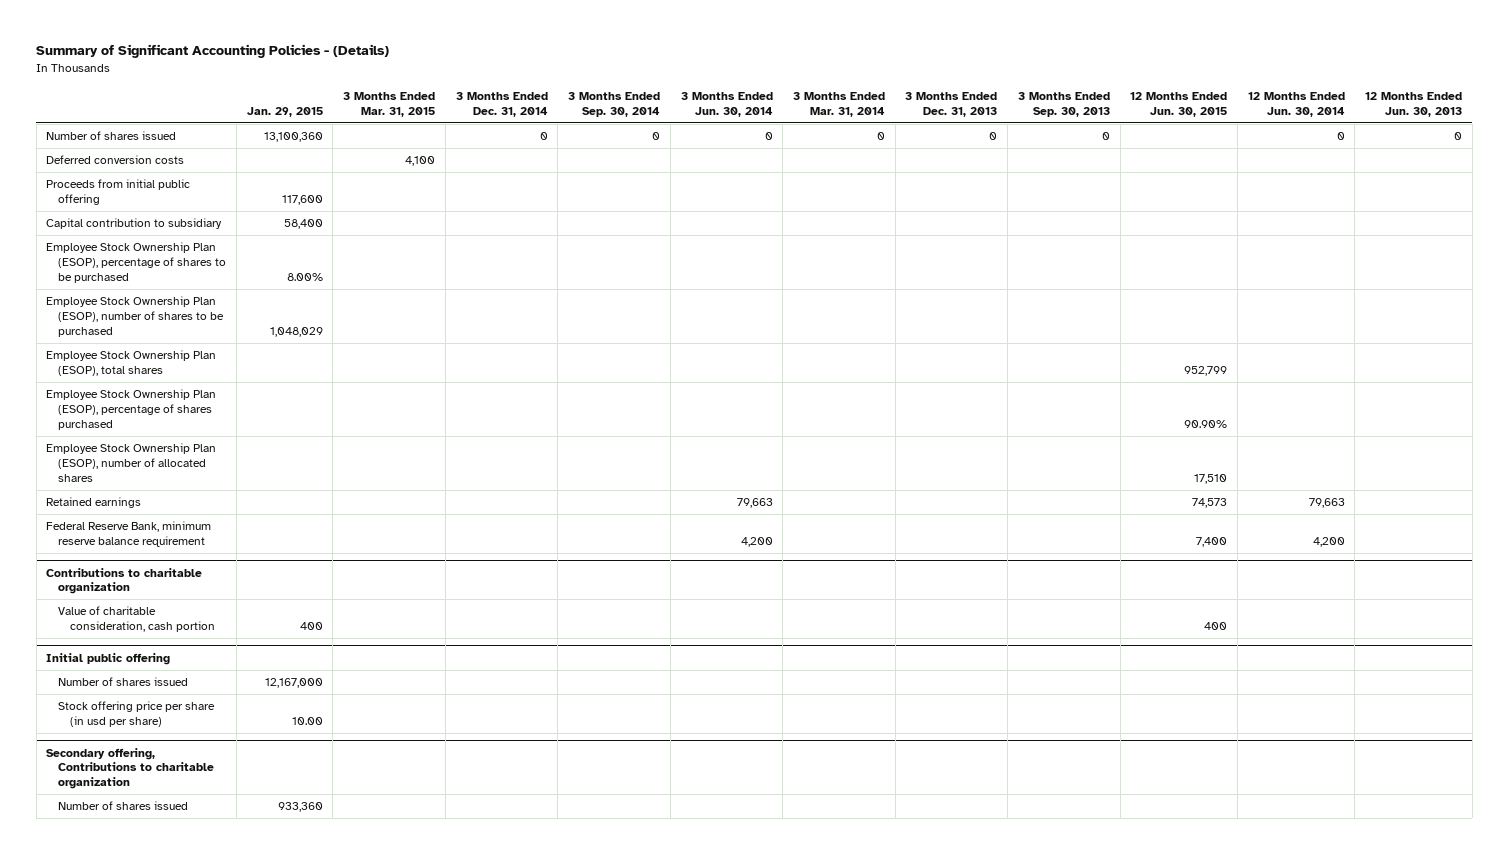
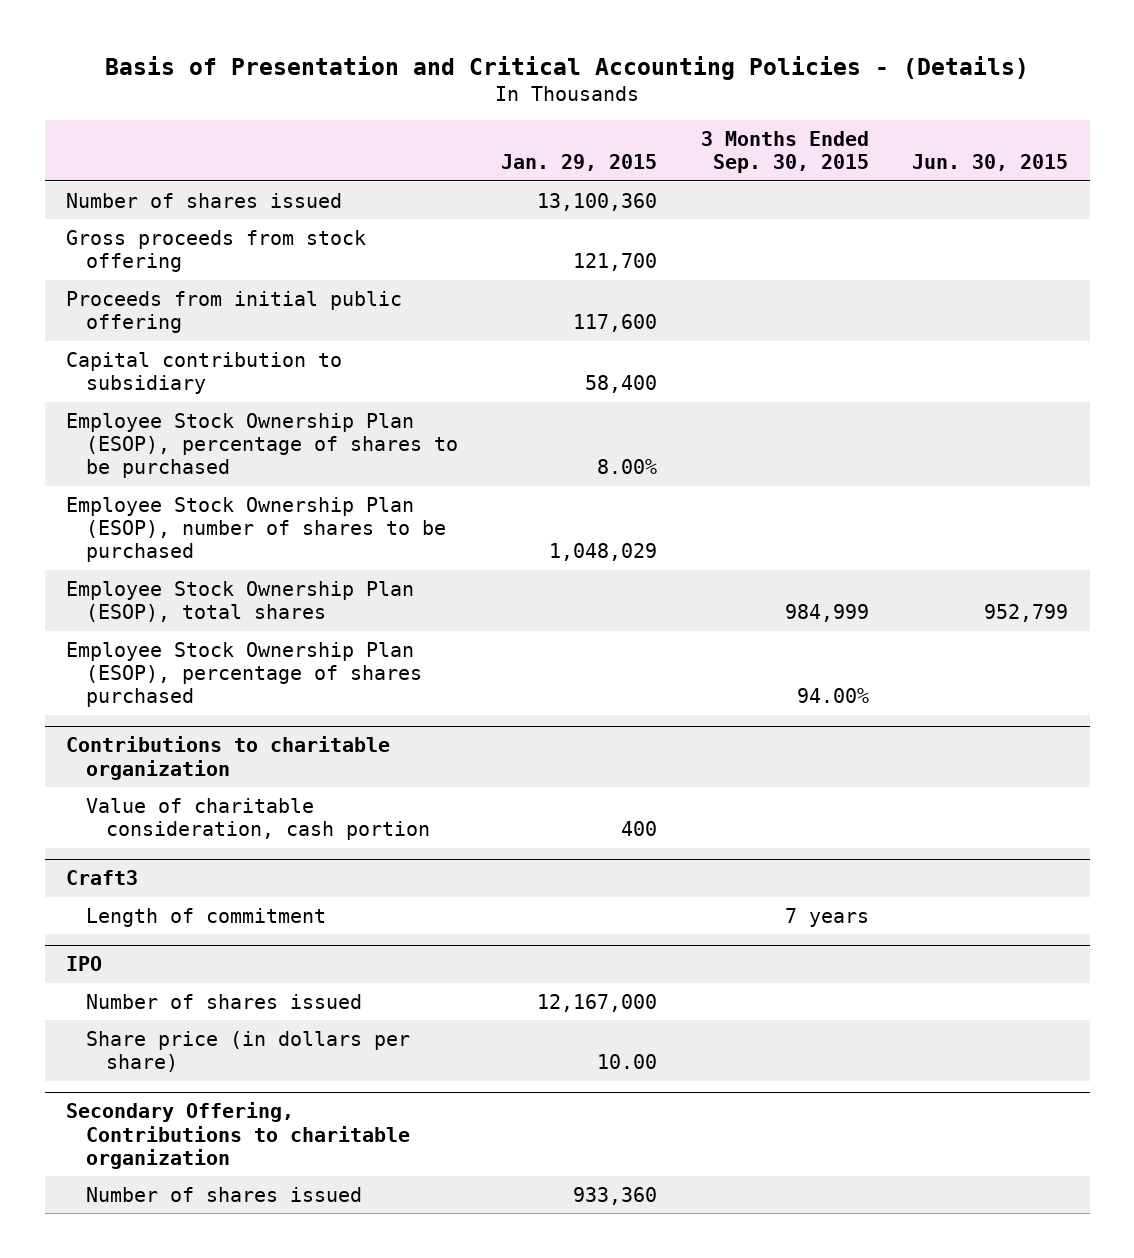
- Summary of Significant Accounting Policies - (Details)
+ Basis of Presentation and Critical Accounting Policies - (Details)
- | Jan. 29, 2015 | 3 Months Ended Mar. 31, 2015 | 3 Months Ended Dec. 31, 2014 | 3 Months Ended Sep. 30, 2014 | 3 Months Ended Jun. 30, 2014 | 3 Months Ended Mar. 31, 2014 | 3 Months Ended Dec. 31, 2013 | 3 Months Ended Sep. 30, 2013 | 12 Months Ended Jun. 30, 2015 | 12 Months Ended Jun. 30, 2014 | 12 Months Ended Jun. 30, 2013
+ | Jan. 29, 2015 | 3 Months Ended Sep. 30, 2015 | Jun. 30, 2015
- Deferred conversion costs | | 4,100 | | | | | | | | |
+ Gross proceeds from stock offering | 121,700 | |
- Employee Stock Ownership Plan (ESOP), number of allocated shares | | | | | | | | | 17,510 | |
- Retained earnings | | | | | 79,663 | | | | 74,573 | 79,663 |
- Federal Reserve Bank, minimum reserve balance requirement | | | | | 4,200 | | | | 7,400 | 4,200 |
- Initial public offering
+ Craft3
+ Length of commitment | | 7 years |
+ IPO
- Stock offering price per share (in usd per share) | 10.00 | | | | | | | | | |
- Secondary offering, Contributions to charitable organization
+ Share price (in dollars per share) | 10.00 | |
+ Secondary Offering, Contributions to charitable organization

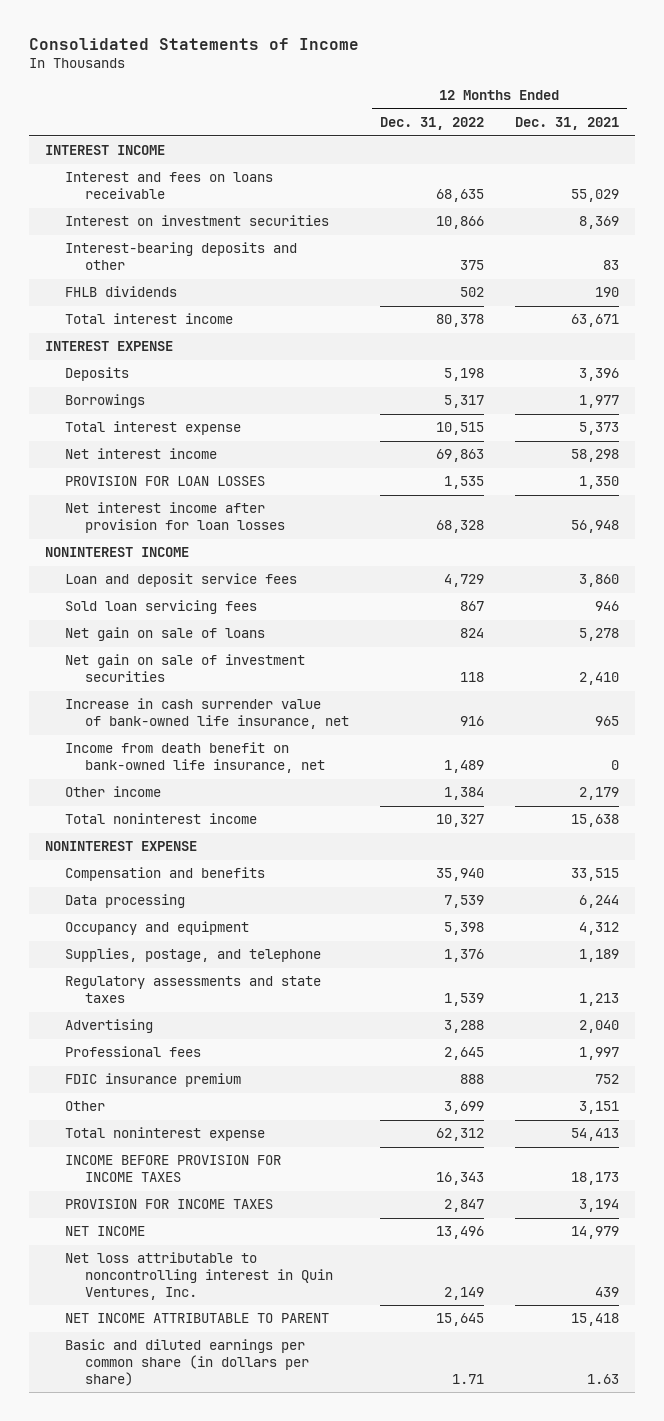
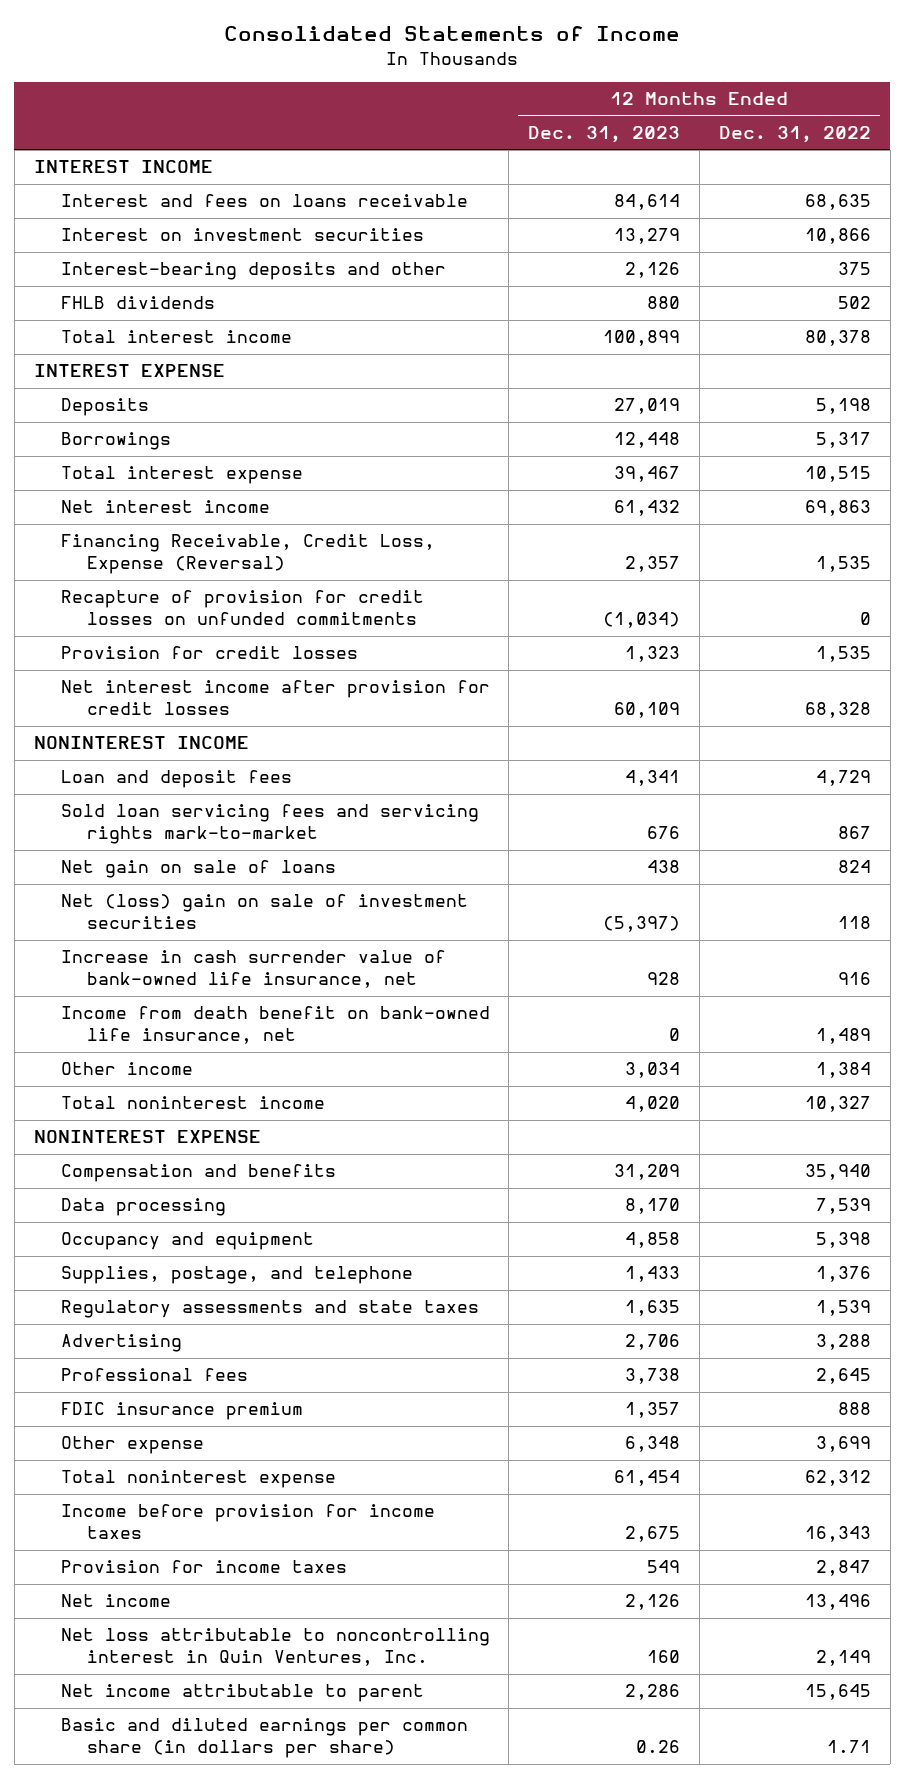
- | 12 Months Ended Dec. 31, 2022 | 12 Months Ended Dec. 31, 2021
+ | 12 Months Ended Dec. 31, 2023 | 12 Months Ended Dec. 31, 2022
- PROVISION FOR LOAN LOSSES | 1,535 | 1,350
- Net interest income after provision for loan losses | 68,328 | 56,948
+ Financing Receivable, Credit Loss, Expense (Reversal) | 2,357 | 1,535
+ Recapture of provision for credit losses on unfunded commitments | (1,034) | 0
+ Provision for credit losses | 1,323 | 1,535
+ Net interest income after provision for credit losses | 60,109 | 68,328
- Loan and deposit service fees | 4,729 | 3,860
- Sold loan servicing fees | 867 | 946
+ Loan and deposit fees | 4,341 | 4,729
+ Sold loan servicing fees and servicing rights mark-to-market | 676 | 867
- Net gain on sale of investment securities | 118 | 2,410
+ Net (loss) gain on sale of investment securities | (5,397) | 118
- Other | 3,699 | 3,151
+ Other expense | 6,348 | 3,699
- INCOME BEFORE PROVISION FOR INCOME TAXES | 16,343 | 18,173
- PROVISION FOR INCOME TAXES | 2,847 | 3,194
- NET INCOME | 13,496 | 14,979
+ Income before provision for income taxes | 2,675 | 16,343
+ Provision for income taxes | 549 | 2,847
+ Net income | 2,126 | 13,496
- NET INCOME ATTRIBUTABLE TO PARENT | 15,645 | 15,418
+ Net income attributable to parent | 2,286 | 15,645

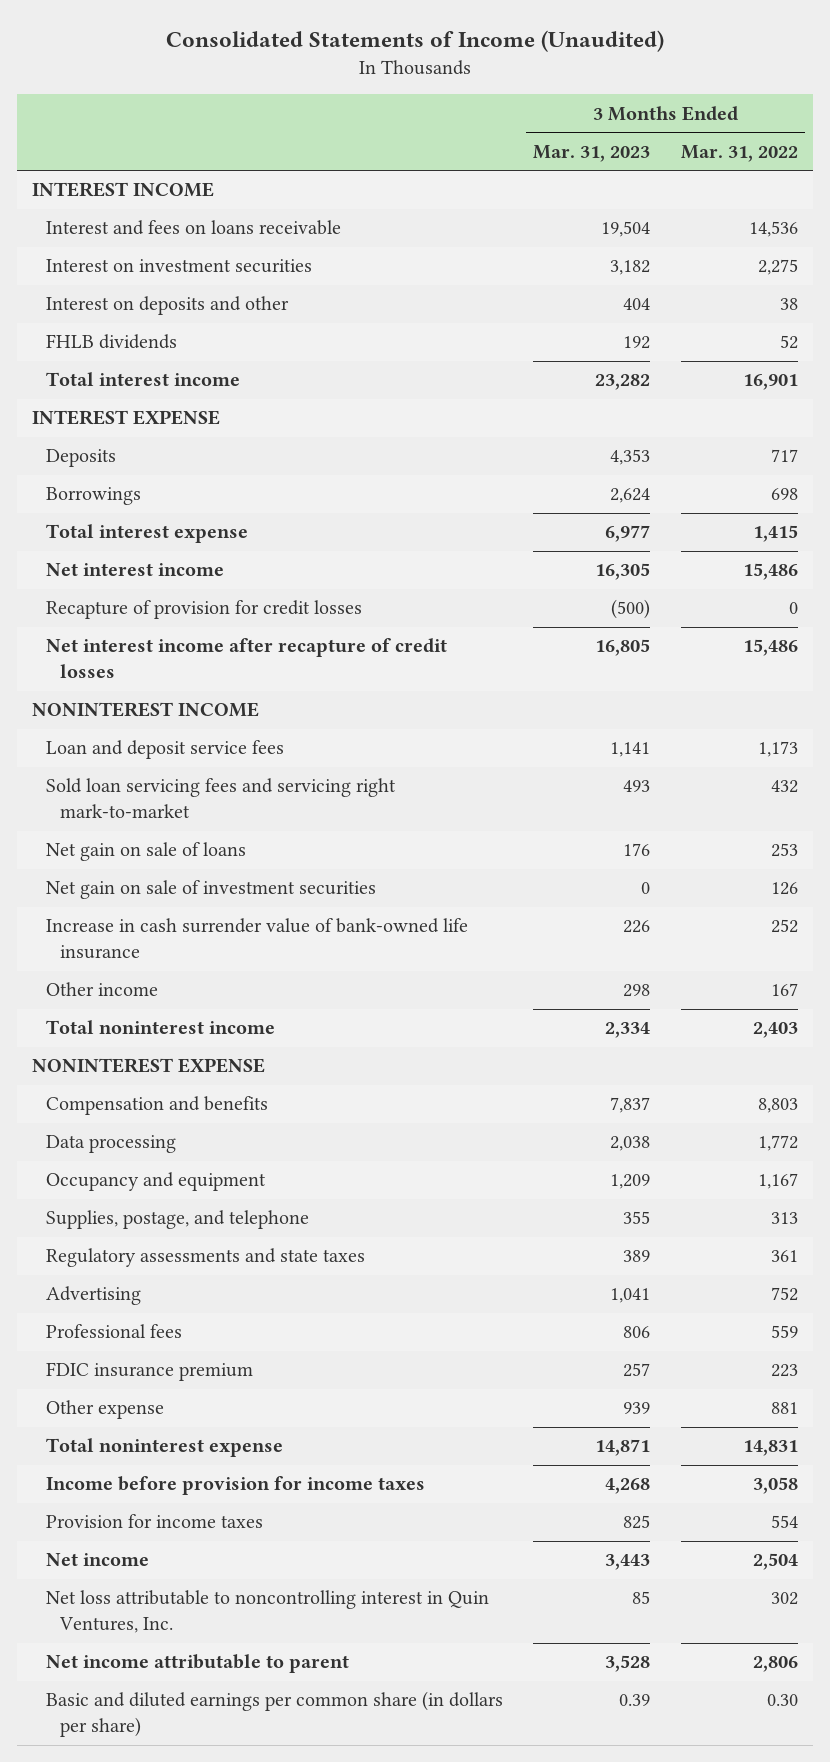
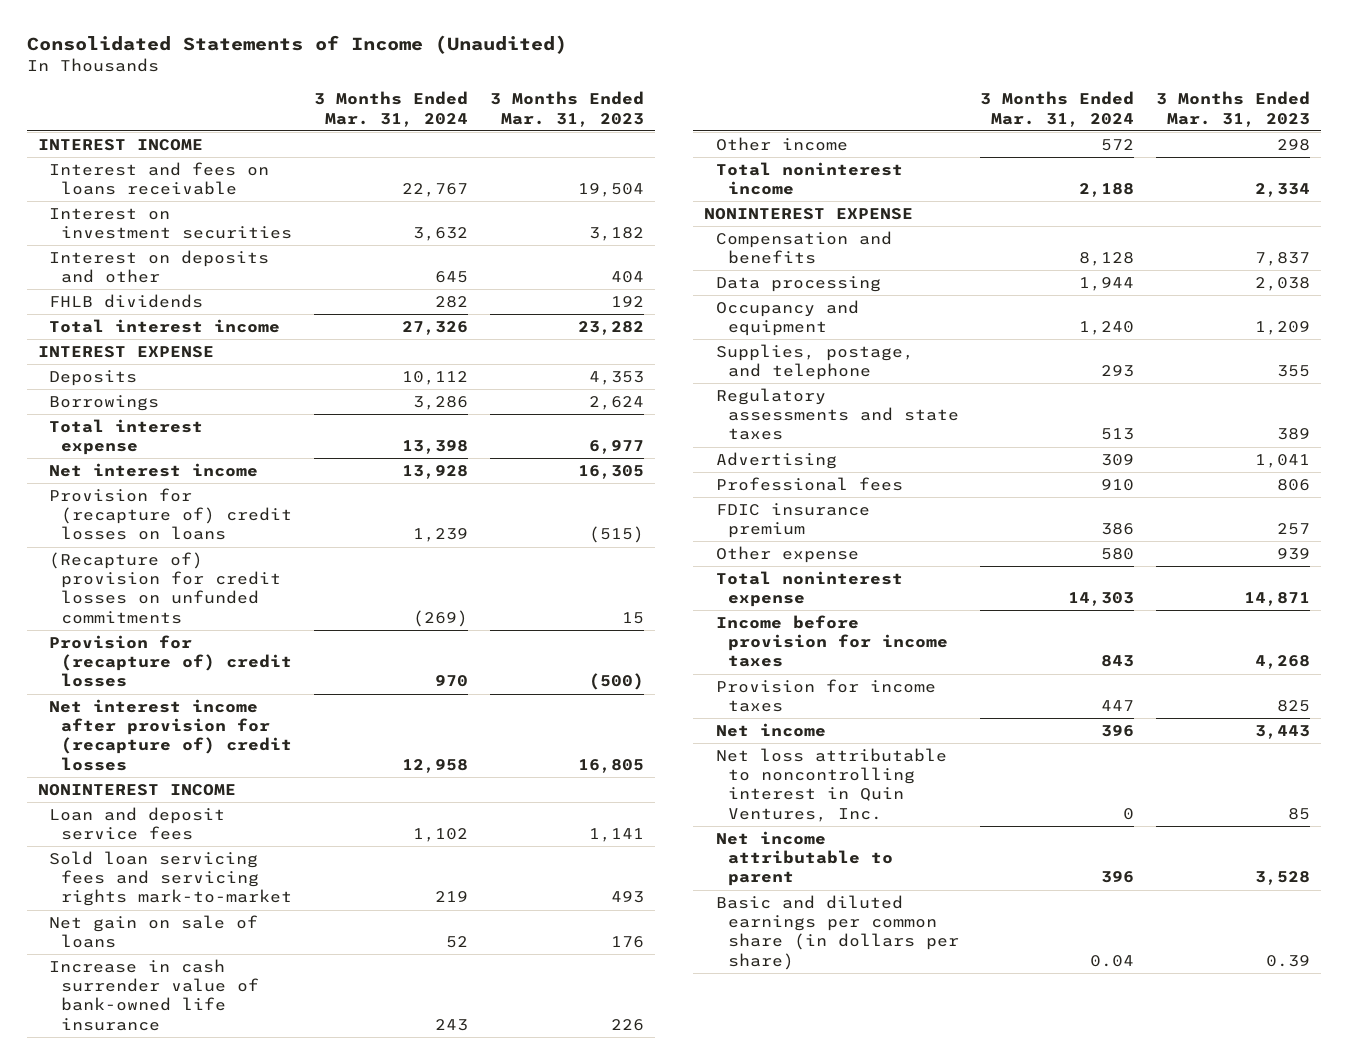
- | 3 Months Ended Mar. 31, 2023 | 3 Months Ended Mar. 31, 2022
+ | 3 Months Ended Mar. 31, 2024 | 3 Months Ended Mar. 31, 2023
- Recapture of provision for credit losses | (500) | 0
- Net interest income after recapture of credit losses | 16,805 | 15,486
+ Provision for (recapture of) credit losses on loans | 1,239 | (515)
+ (Recapture of) provision for credit losses on unfunded commitments | (269) | 15
+ Provision for (recapture of) credit losses | 970 | (500)
+ Net interest income after provision for (recapture of) credit losses | 12,958 | 16,805
- Sold loan servicing fees and servicing right mark-to-market | 493 | 432
+ Sold loan servicing fees and servicing rights mark-to-market | 219 | 493
- Net gain on sale of investment securities | 0 | 126

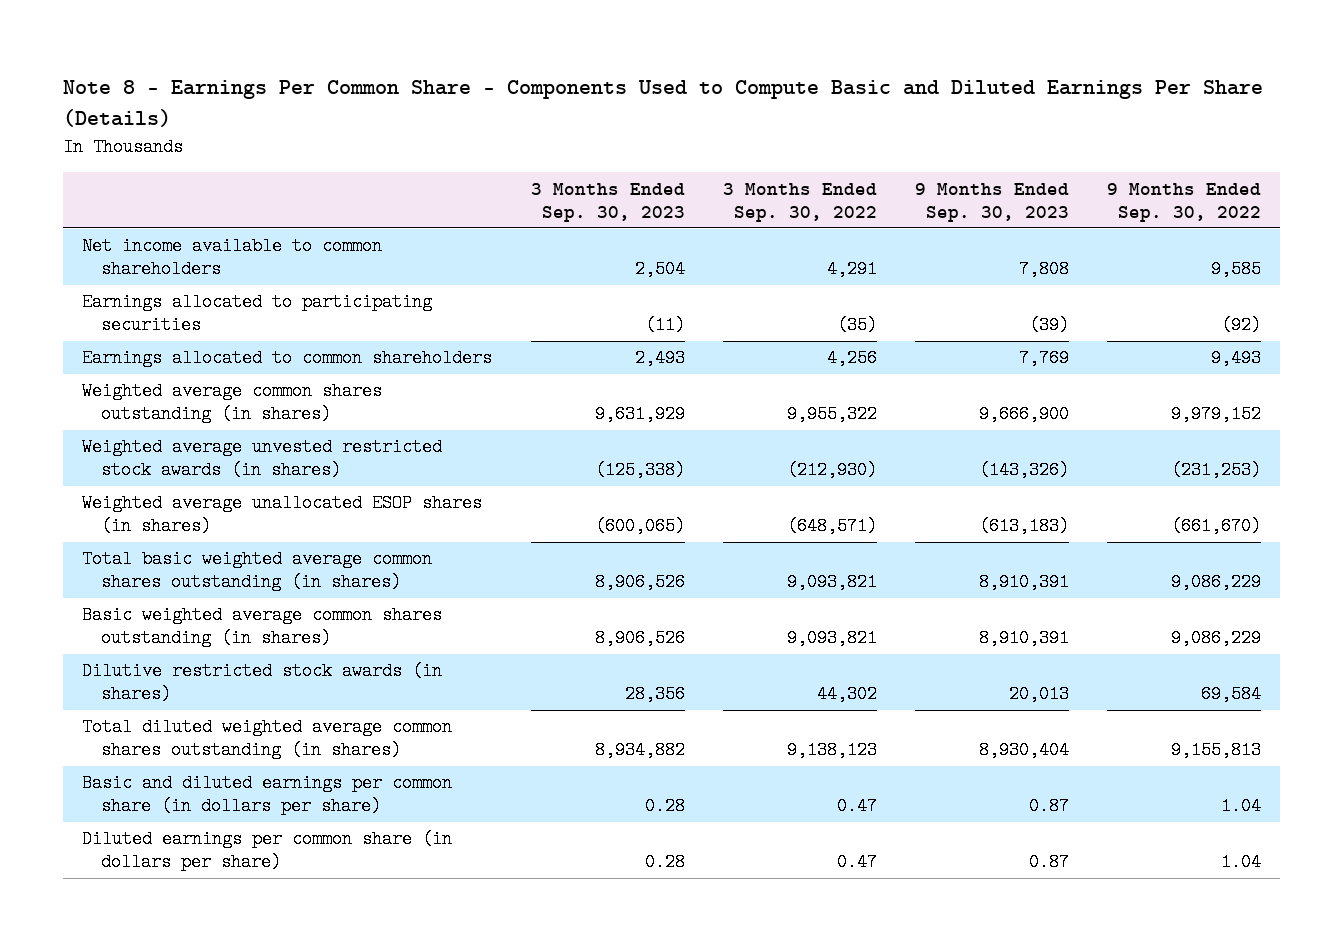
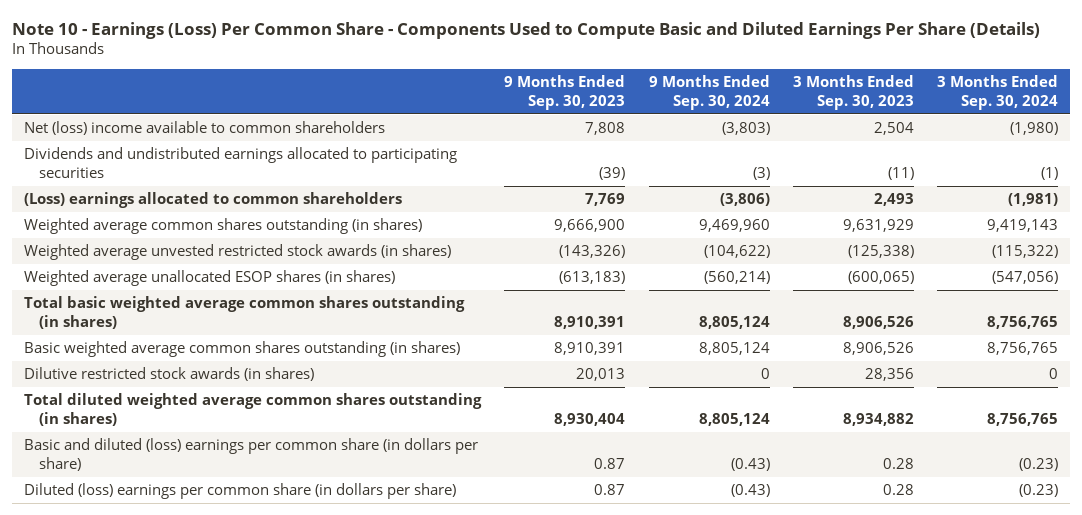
- Note 8 - Earnings Per Common Share - Components Used to Compute Basic and Diluted Earnings Per Share (Details)
+ Note 10 - Earnings (Loss) Per Common Share - Components Used to Compute Basic and Diluted Earnings Per Share (Details)
- | 3 Months Ended Sep. 30, 2023 | 3 Months Ended Sep. 30, 2022 | 9 Months Ended Sep. 30, 2023 | 9 Months Ended Sep. 30, 2022
+ | 9 Months Ended Sep. 30, 2023 | 9 Months Ended Sep. 30, 2024 | 3 Months Ended Sep. 30, 2023 | 3 Months Ended Sep. 30, 2024
- Net income available to common shareholders | 2,504 | 4,291 | 7,808 | 9,585
- Earnings allocated to participating securities | (11) | (35) | (39) | (92)
- Earnings allocated to common shareholders | 2,493 | 4,256 | 7,769 | 9,493
+ Net (loss) income available to common shareholders | 7,808 | (3,803) | 2,504 | (1,980)
+ Dividends and undistributed earnings allocated to participating securities | (39) | (3) | (11) | (1)
+ (Loss) earnings allocated to common shareholders | 7,769 | (3,806) | 2,493 | (1,981)
- Basic and diluted earnings per common share (in dollars per share) | 0.28 | 0.47 | 0.87 | 1.04
- Diluted earnings per common share (in dollars per share) | 0.28 | 0.47 | 0.87 | 1.04
+ Basic and diluted (loss) earnings per common share (in dollars per share) | 0.87 | (0.43) | 0.28 | (0.23)
+ Diluted (loss) earnings per common share (in dollars per share) | 0.87 | (0.43) | 0.28 | (0.23)

